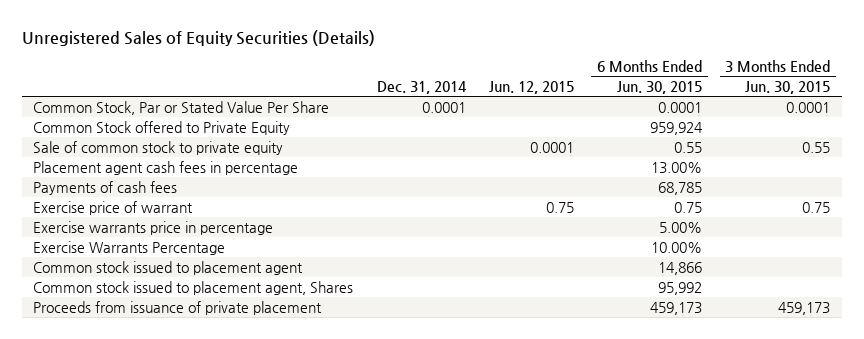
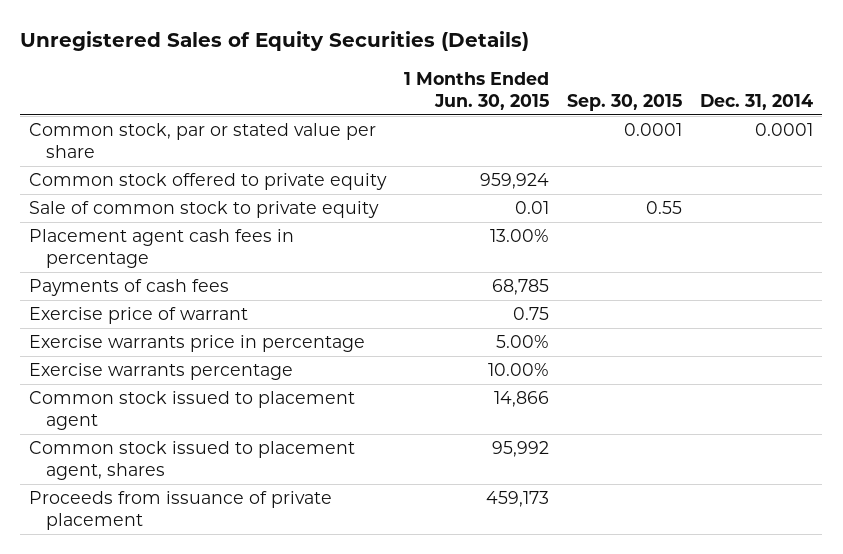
- | Dec. 31, 2014 | Jun. 12, 2015 | 6 Months Ended Jun. 30, 2015 | 3 Months Ended Jun. 30, 2015
+ | 1 Months Ended Jun. 30, 2015 | Sep. 30, 2015 | Dec. 31, 2014
- Common Stock, Par or Stated Value Per Share | 0.0001 | | 0.0001 | 0.0001
- Common Stock offered to Private Equity | | | 959,924 |
+ Common stock, par or stated value per share | | 0.0001 | 0.0001
+ Common stock offered to private equity | 959,924 | |
- Exercise Warrants Percentage | | | 10.00% |
+ Exercise warrants percentage | 10.00% | |
- Common stock issued to placement agent, Shares | | | 95,992 |
+ Common stock issued to placement agent, shares | 95,992 | |

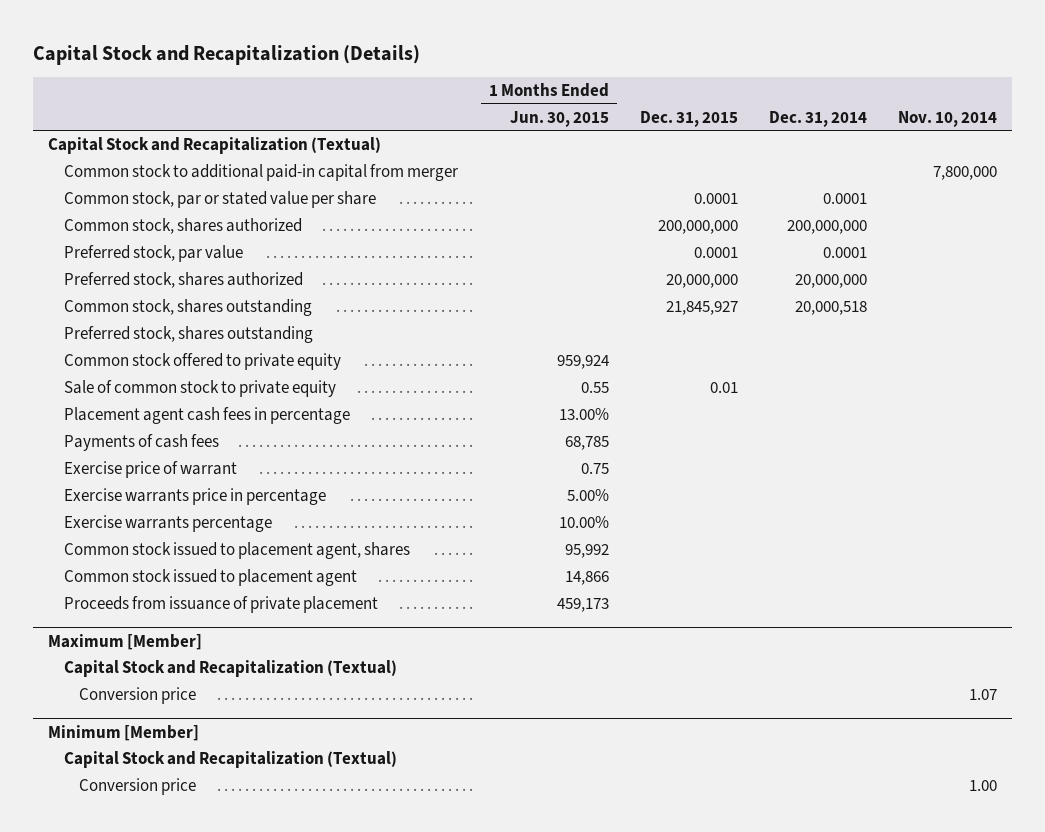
- Unregistered Sales of Equity Securities (Details)
+ Capital Stock and Recapitalization (Details)
- | 1 Months Ended Jun. 30, 2015 | Sep. 30, 2015 | Dec. 31, 2014
+ | 1 Months Ended Jun. 30, 2015 | Dec. 31, 2015 | Dec. 31, 2014 | Nov. 10, 2014
+ Capital Stock and Recapitalization (Textual)
+ Common stock to additional paid-in capital from merger | | | | 7,800,000
+ Common stock, shares authorized | | 200,000,000 | 200,000,000 |
+ Preferred stock, par value | | 0.0001 | 0.0001 |
+ Preferred stock, shares authorized | | 20,000,000 | 20,000,000 |
+ Common stock, shares outstanding | | 21,845,927 | 20,000,518 |
+ Preferred stock, shares outstanding
- Sale of common stock to private equity | 0.01 | 0.55 |
+ Sale of common stock to private equity | 0.55 | 0.01 | |
moved down: Common stock issued to placement agent | 14,866 | | |
+ Maximum [Member]
+ Capital Stock and Recapitalization (Textual)
+ Conversion price | | | | 1.07
+ Minimum [Member]
+ Capital Stock and Recapitalization (Textual)
+ Conversion price | | | | 1.00

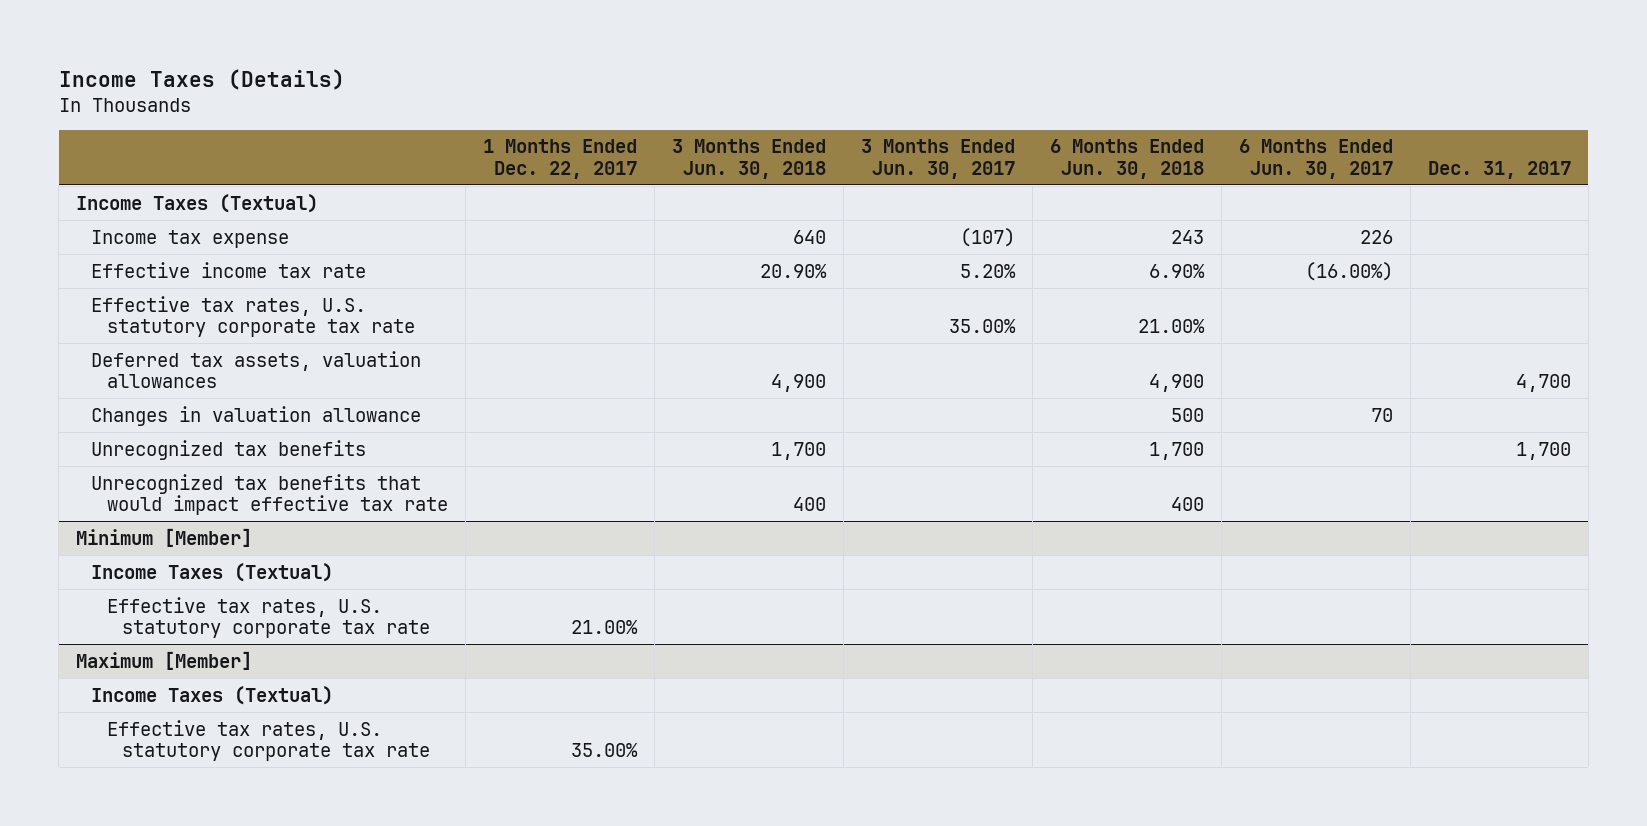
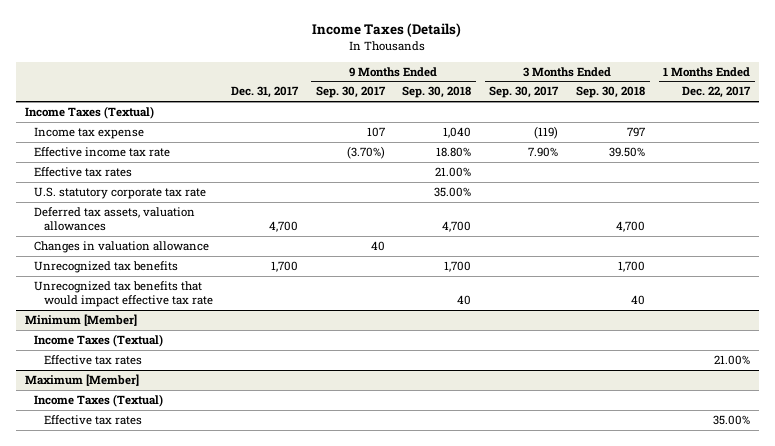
- | 1 Months Ended Dec. 22, 2017 | 3 Months Ended Jun. 30, 2018 | 3 Months Ended Jun. 30, 2017 | 6 Months Ended Jun. 30, 2018 | 6 Months Ended Jun. 30, 2017 | Dec. 31, 2017
+ | Dec. 31, 2017 | 9 Months Ended Sep. 30, 2017 | 9 Months Ended Sep. 30, 2018 | 3 Months Ended Sep. 30, 2017 | 3 Months Ended Sep. 30, 2018 | 1 Months Ended Dec. 22, 2017
- Effective tax rates, U.S. statutory corporate tax rate | | | 35.00% | 21.00% | |
+ Effective tax rates | | | 21.00% | | |
+ U.S. statutory corporate tax rate | | | 35.00% | | |
@ Minimum [Member]
- Effective tax rates, U.S. statutory corporate tax rate | 21.00% | | | | |
+ Effective tax rates | | | | | | 21.00%
@ Maximum [Member]
- Effective tax rates, U.S. statutory corporate tax rate | 35.00% | | | | |
+ Effective tax rates | | | | | | 35.00%

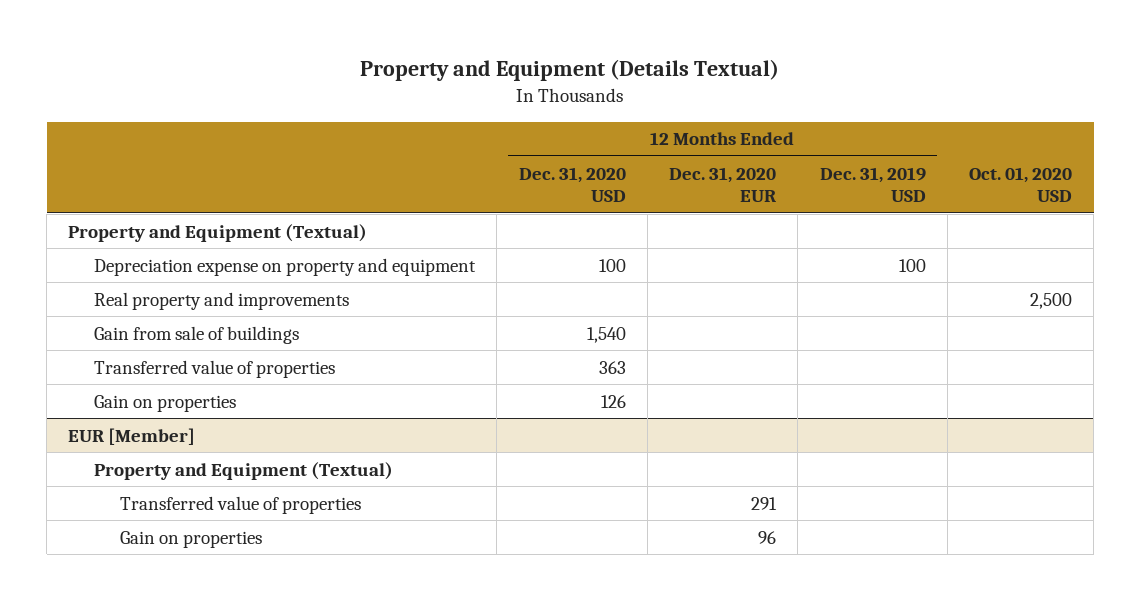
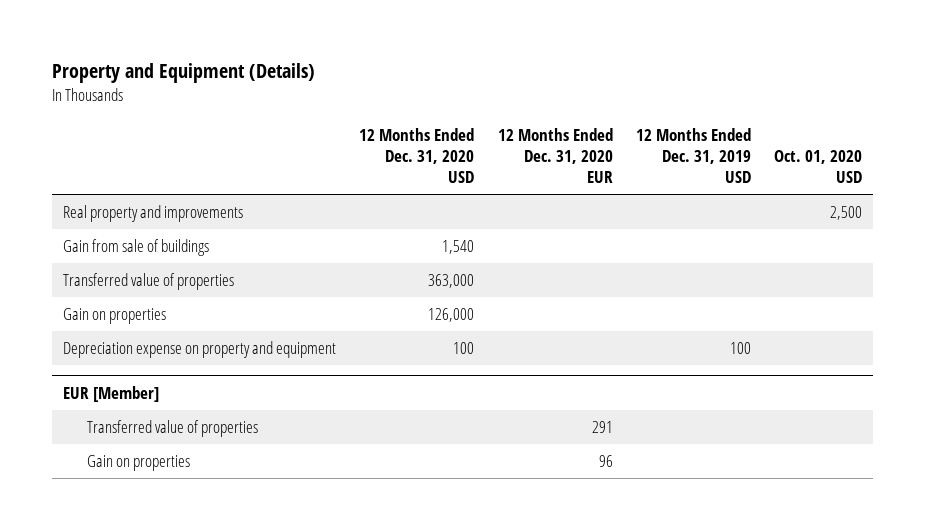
- Property and Equipment (Details Textual)
+ Property and Equipment (Details)
- Property and Equipment (Textual)
- Transferred value of properties | 363 | | |
- Gain on properties | 126 | | |
+ Transferred value of properties | 363,000 | | |
+ Gain on properties | 126,000 | | |
moved down: Depreciation expense on property and equipment | 100 | | 100 |
@ EUR [Member]
- Property and Equipment (Textual)

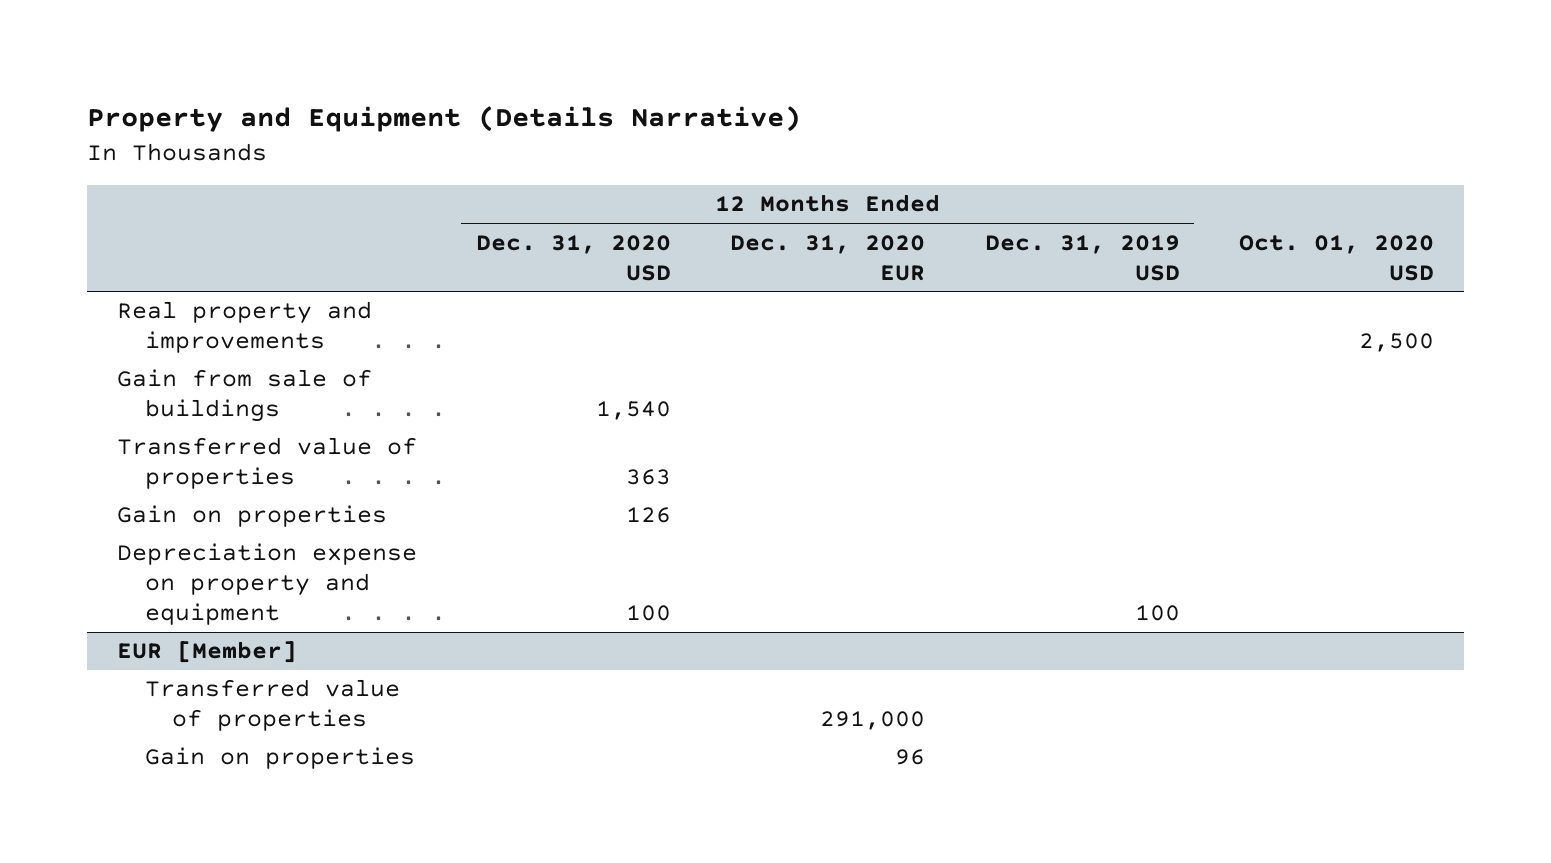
- Property and Equipment (Details)
+ Property and Equipment (Details Narrative)
- Transferred value of properties | 363,000 | | |
- Gain on properties | 126,000 | | |
+ Transferred value of properties | 363 | | |
+ Gain on properties | 126 | | |
@ EUR [Member]
- Transferred value of properties | | 291 | |
+ Transferred value of properties | | 291,000 | |

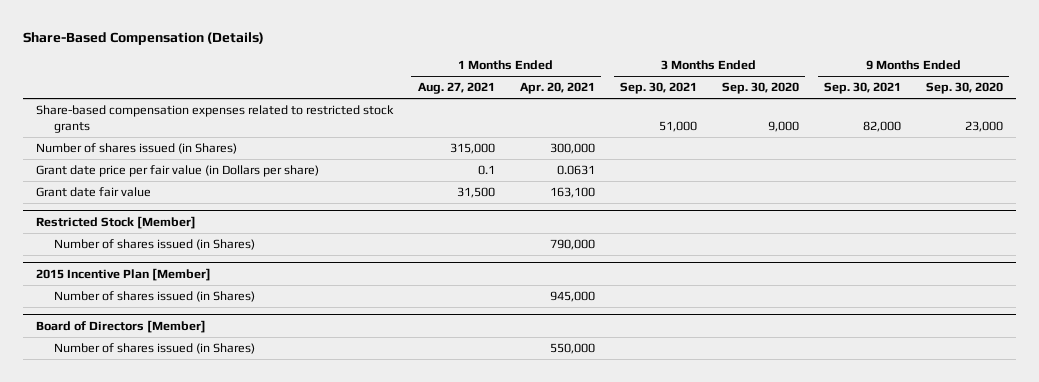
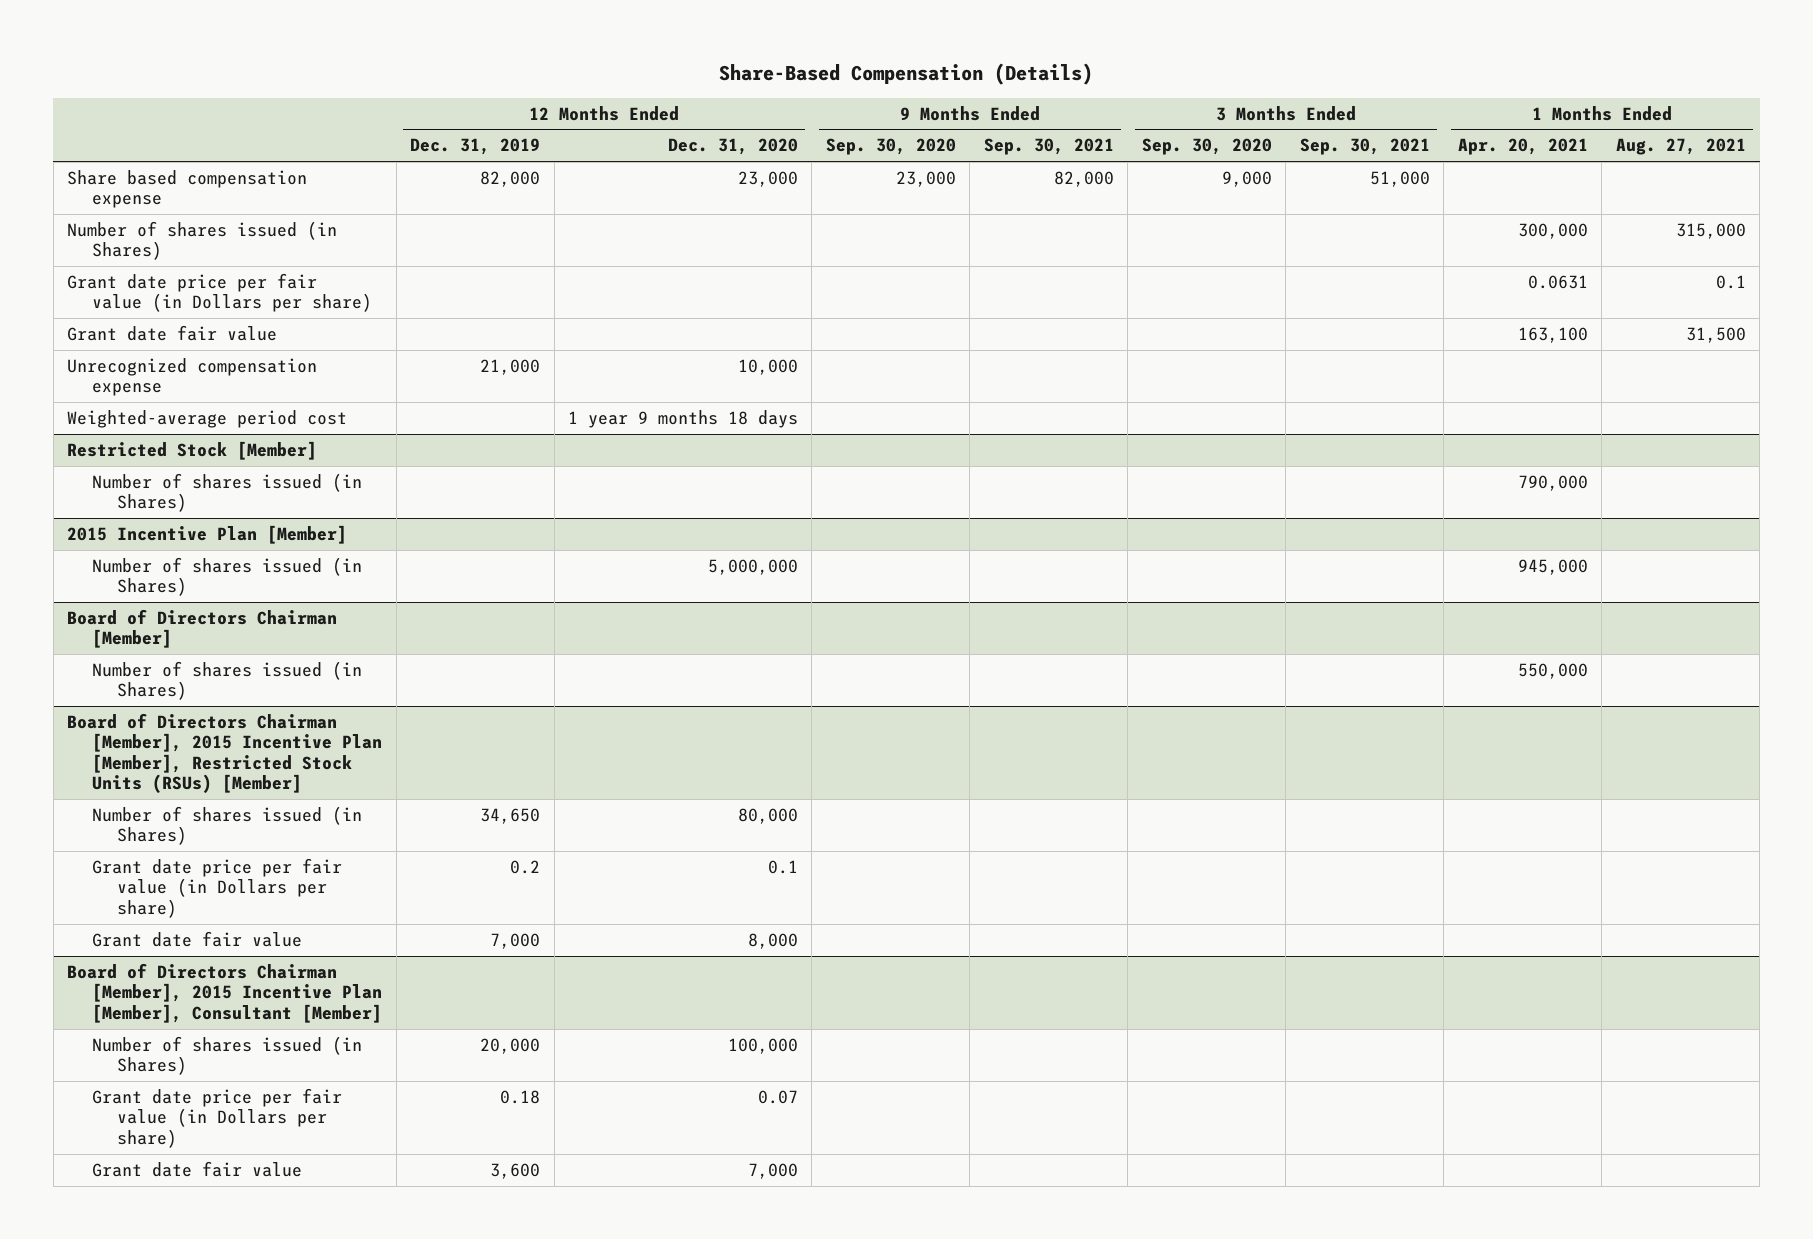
- | 1 Months Ended Aug. 27, 2021 | 1 Months Ended Apr. 20, 2021 | 3 Months Ended Sep. 30, 2021 | 3 Months Ended Sep. 30, 2020 | 9 Months Ended Sep. 30, 2021 | 9 Months Ended Sep. 30, 2020
+ | 12 Months Ended Dec. 31, 2019 | 12 Months Ended Dec. 31, 2020 | 9 Months Ended Sep. 30, 2020 | 9 Months Ended Sep. 30, 2021 | 3 Months Ended Sep. 30, 2020 | 3 Months Ended Sep. 30, 2021 | 1 Months Ended Apr. 20, 2021 | 1 Months Ended Aug. 27, 2021
- Share-based compensation expenses related to restricted stock grants | | | 51,000 | 9,000 | 82,000 | 23,000
+ Share based compensation expense | 82,000 | 23,000 | 23,000 | 82,000 | 9,000 | 51,000 | |
+ Unrecognized compensation expense | 21,000 | 10,000 | | | | | |
+ Weighted-average period cost | | 1 year 9 months 18 days | | | | | |
- Board of Directors [Member]
+ Board of Directors Chairman [Member]
+ Board of Directors Chairman [Member], 2015 Incentive Plan [Member], Restricted Stock Units (RSUs) [Member]
+ Number of shares issued (in Shares) | 34,650 | 80,000 | | | | | |
+ Grant date price per fair value (in Dollars per share) | 0.2 | 0.1 | | | | | |
+ Grant date fair value | 7,000 | 8,000 | | | | | |
+ Board of Directors Chairman [Member], 2015 Incentive Plan [Member], Consultant [Member]
+ Number of shares issued (in Shares) | 20,000 | 100,000 | | | | | |
+ Grant date price per fair value (in Dollars per share) | 0.18 | 0.07 | | | | | |
+ Grant date fair value | 3,600 | 7,000 | | | | | |

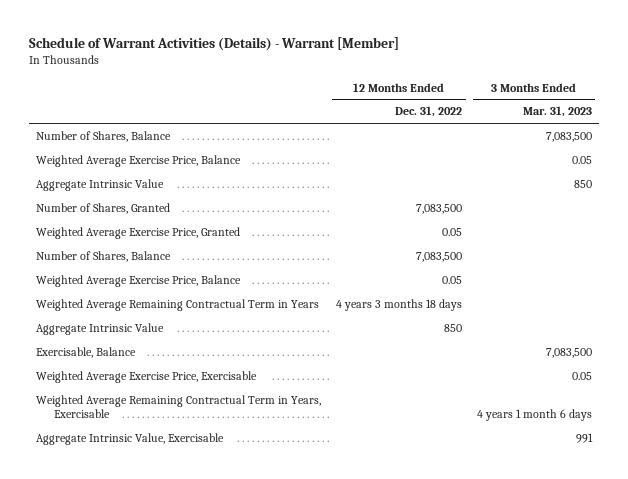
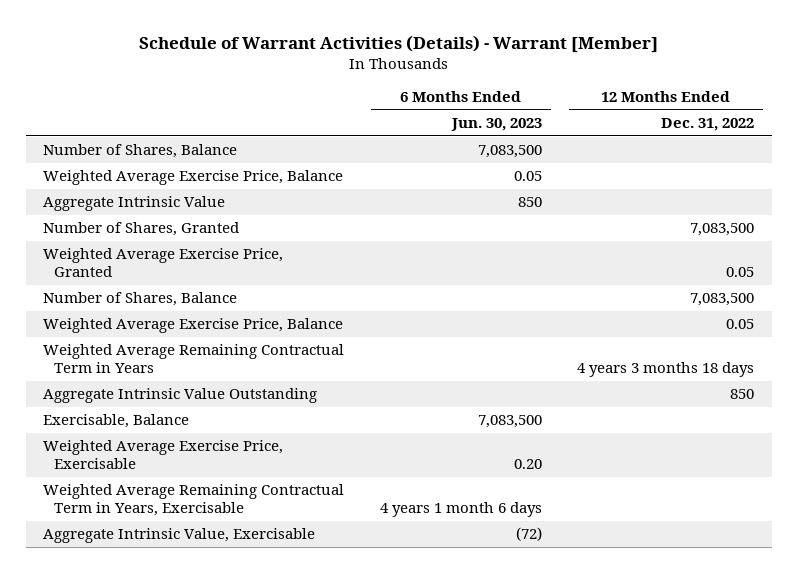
- | 12 Months Ended Dec. 31, 2022 | 3 Months Ended Mar. 31, 2023
+ | 6 Months Ended Jun. 30, 2023 | 12 Months Ended Dec. 31, 2022
- Aggregate Intrinsic Value | 850 |
+ Aggregate Intrinsic Value Outstanding | | 850

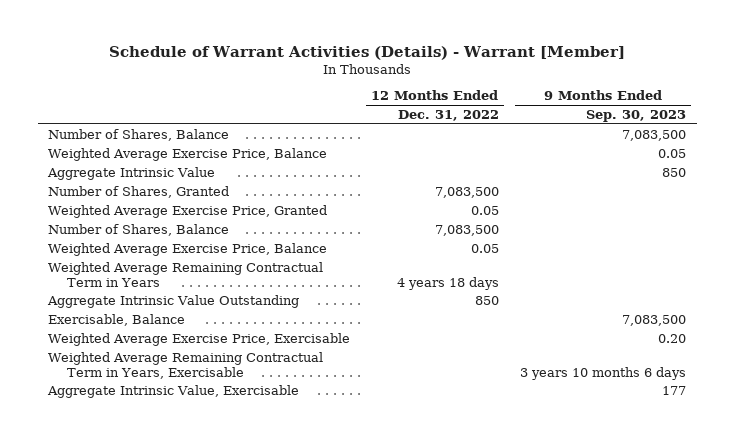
- | 6 Months Ended Jun. 30, 2023 | 12 Months Ended Dec. 31, 2022
+ | 12 Months Ended Dec. 31, 2022 | 9 Months Ended Sep. 30, 2023
- Weighted Average Remaining Contractual Term in Years | | 4 years 3 months 18 days
+ Weighted Average Remaining Contractual Term in Years | 4 years 18 days |

